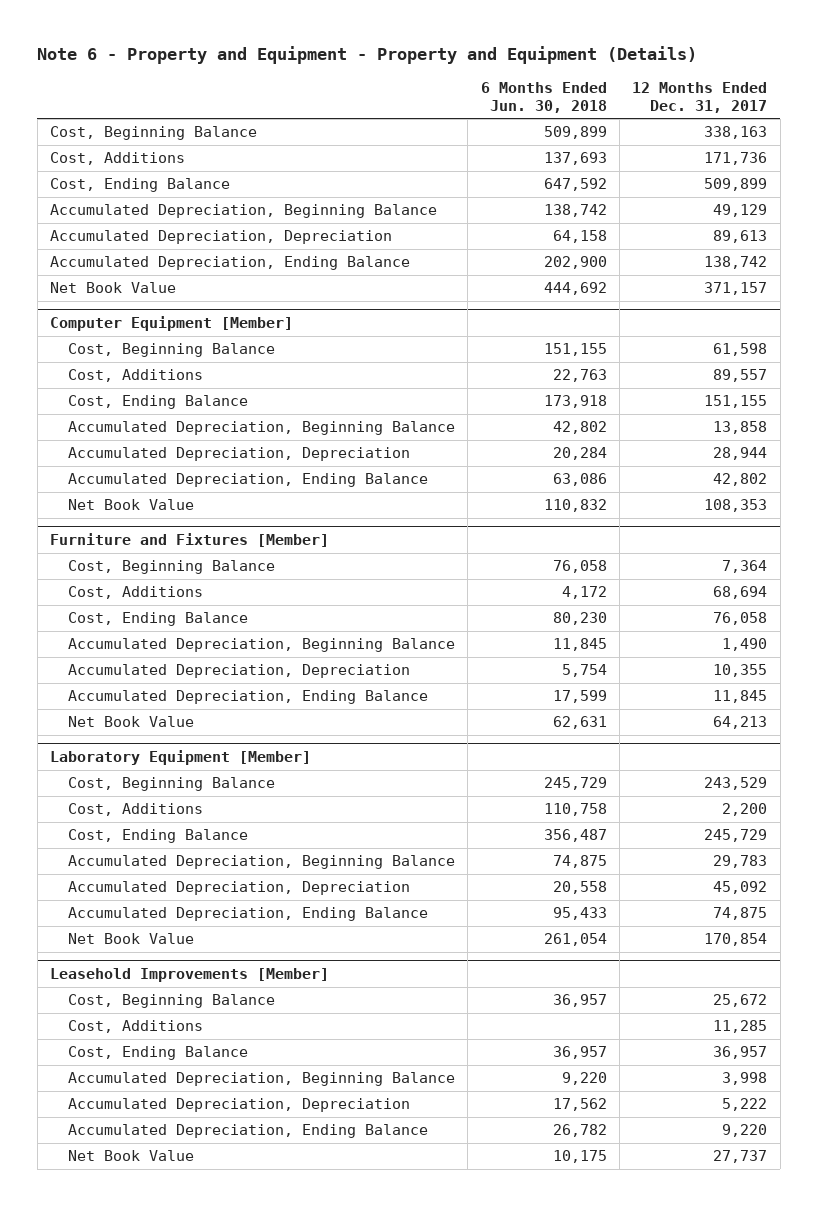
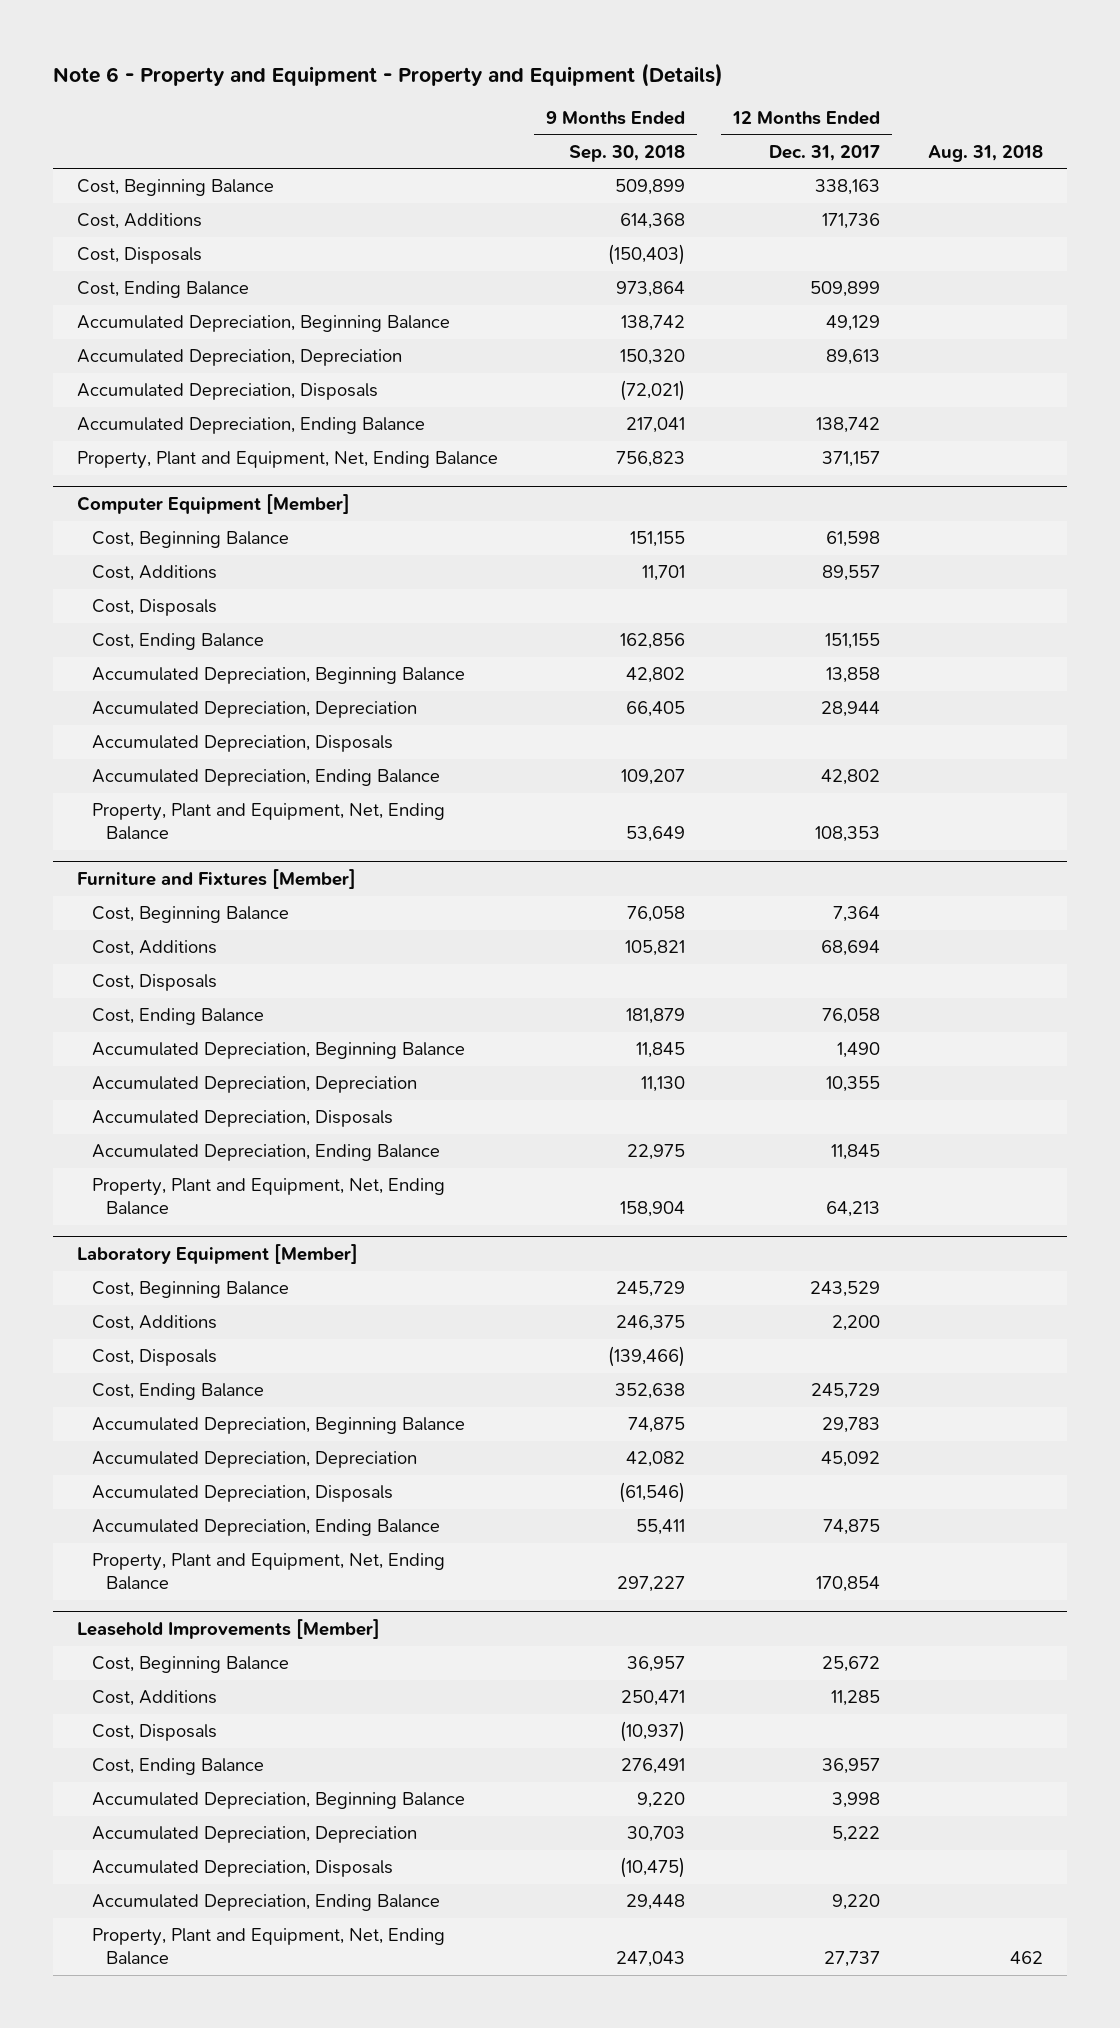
- | 6 Months Ended Jun. 30, 2018 | 12 Months Ended Dec. 31, 2017
+ | 9 Months Ended Sep. 30, 2018 | 12 Months Ended Dec. 31, 2017 | Aug. 31, 2018
+ Cost, Disposals | (150,403) | |
+ Accumulated Depreciation, Disposals | (72,021) | |
- Net Book Value | 444,692 | 371,157
+ Property, Plant and Equipment, Net, Ending Balance | 756,823 | 371,157 |
@ Computer Equipment [Member]
+ Cost, Disposals
+ Accumulated Depreciation, Disposals
- Net Book Value | 110,832 | 108,353
+ Property, Plant and Equipment, Net, Ending Balance | 53,649 | 108,353 |
@ Furniture and Fixtures [Member]
+ Cost, Disposals
+ Accumulated Depreciation, Disposals
- Net Book Value | 62,631 | 64,213
+ Property, Plant and Equipment, Net, Ending Balance | 158,904 | 64,213 |
@ Laboratory Equipment [Member]
+ Cost, Disposals | (139,466) | |
+ Accumulated Depreciation, Disposals | (61,546) | |
- Net Book Value | 261,054 | 170,854
+ Property, Plant and Equipment, Net, Ending Balance | 297,227 | 170,854 |
@ Leasehold Improvements [Member]
+ Cost, Disposals | (10,937) | |
+ Accumulated Depreciation, Disposals | (10,475) | |
- Net Book Value | 10,175 | 27,737
+ Property, Plant and Equipment, Net, Ending Balance | 247,043 | 27,737 | 462

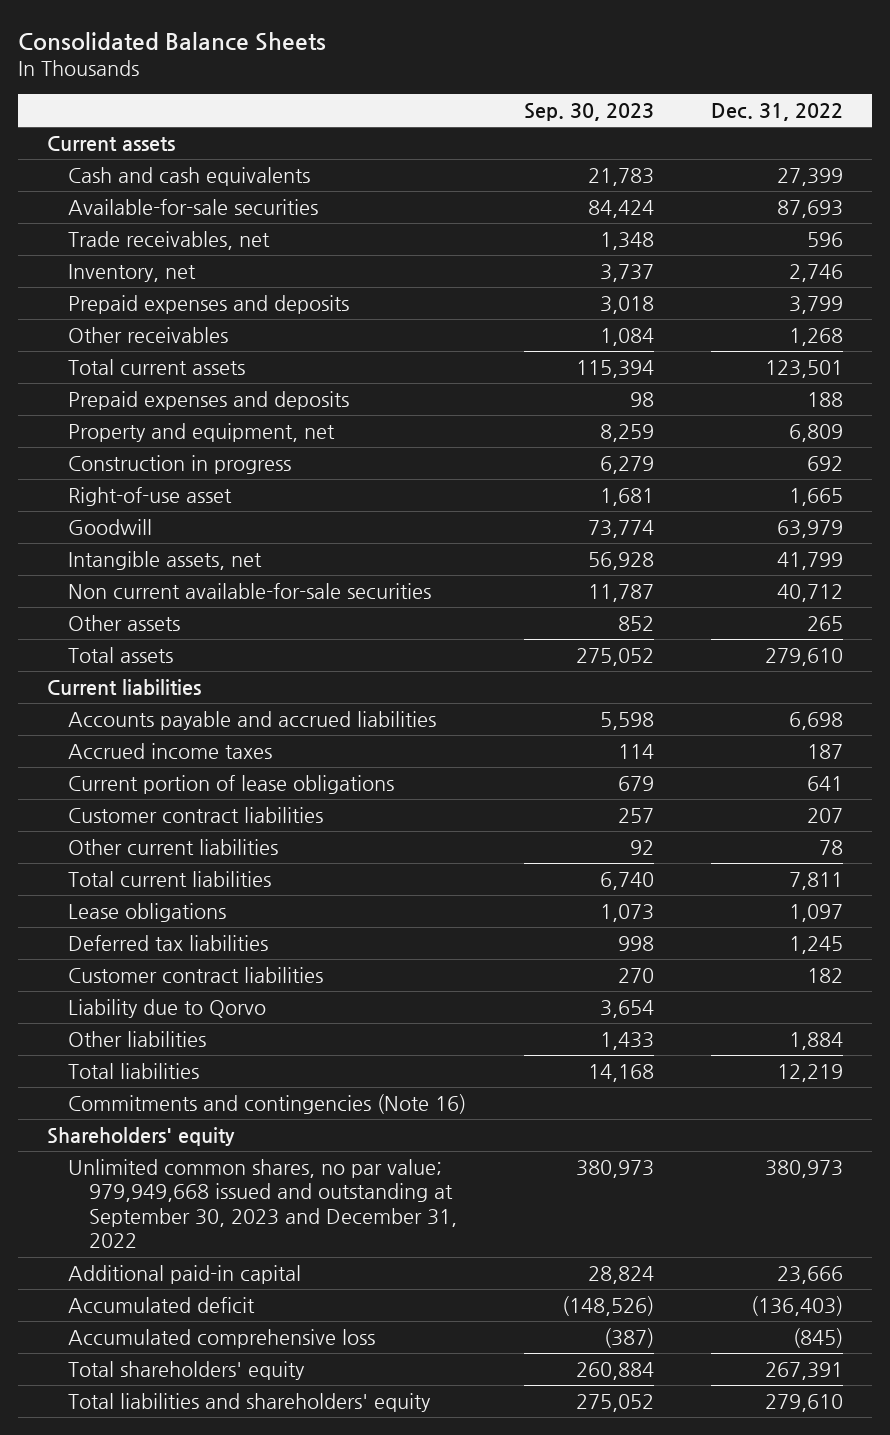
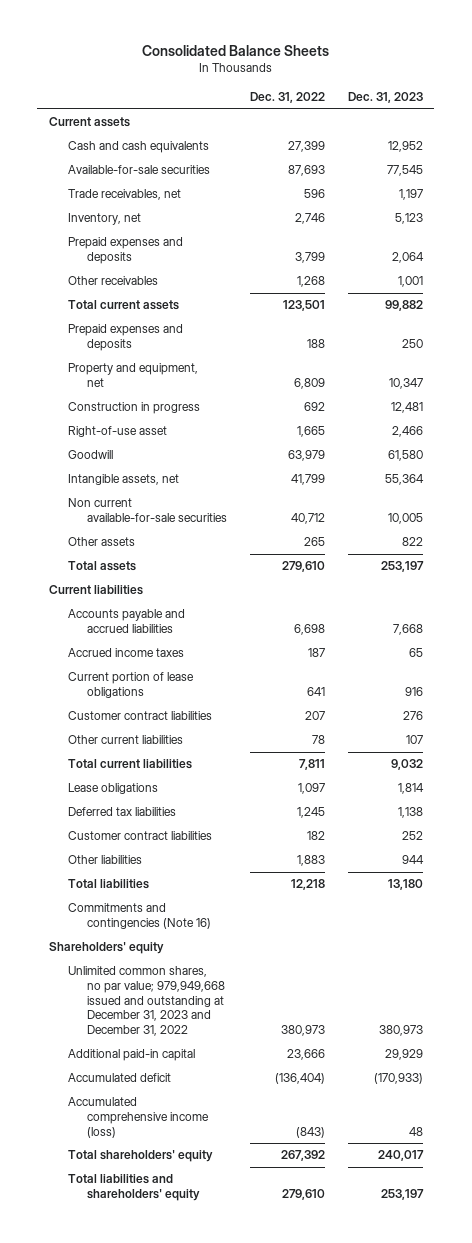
- | Sep. 30, 2023 | Dec. 31, 2022
+ | Dec. 31, 2022 | Dec. 31, 2023
- Liability due to Qorvo | 3,654 |
- Other liabilities | 1,433 | 1,884
- Total liabilities | 14,168 | 12,219
+ Other liabilities | 1,883 | 944
+ Total liabilities | 12,218 | 13,180
- Unlimited common shares, no par value; 979,949,668 issued and outstanding at September 30, 2023 and December 31, 2022 | 380,973 | 380,973
+ Unlimited common shares, no par value; 979,949,668 issued and outstanding at December 31, 2023 and December 31, 2022 | 380,973 | 380,973
- Accumulated deficit | (148,526) | (136,403)
- Accumulated comprehensive loss | (387) | (845)
- Total shareholders' equity | 260,884 | 267,391
+ Accumulated deficit | (136,404) | (170,933)
+ Accumulated comprehensive income (loss) | (843) | 48
+ Total shareholders' equity | 267,392 | 240,017

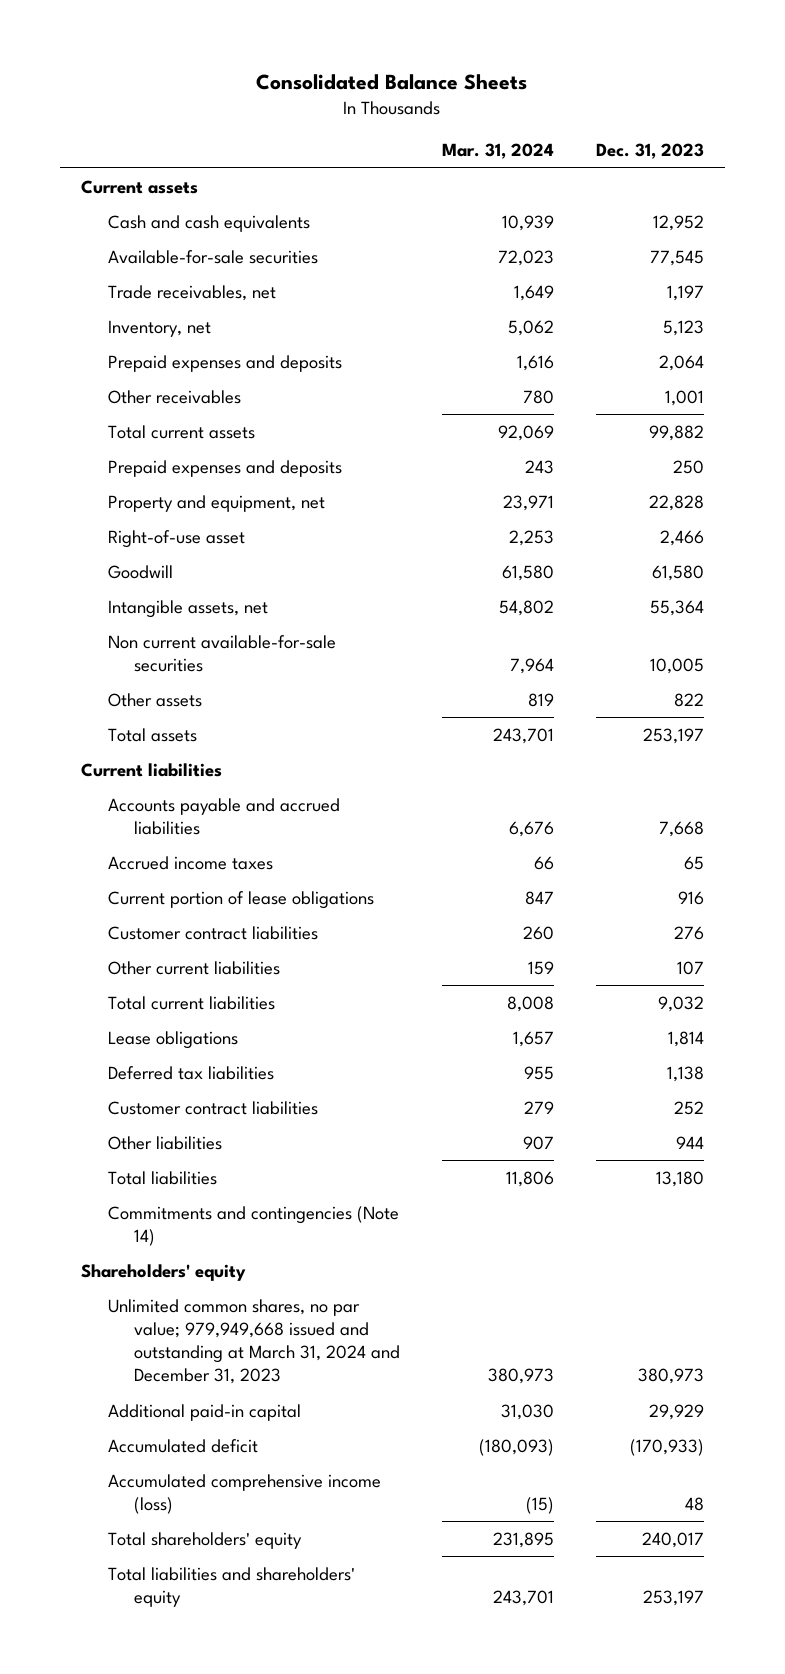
- | Dec. 31, 2022 | Dec. 31, 2023
+ | Mar. 31, 2024 | Dec. 31, 2023
- Property and equipment, net | 6,809 | 10,347
- Construction in progress | 692 | 12,481
+ Property and equipment, net | 23,971 | 22,828
- Commitments and contingencies (Note 16)
+ Commitments and contingencies (Note 14)
- Unlimited common shares, no par value; 979,949,668 issued and outstanding at December 31, 2023 and December 31, 2022 | 380,973 | 380,973
+ Unlimited common shares, no par value; 979,949,668 issued and outstanding at March 31, 2024 and December 31, 2023 | 380,973 | 380,973

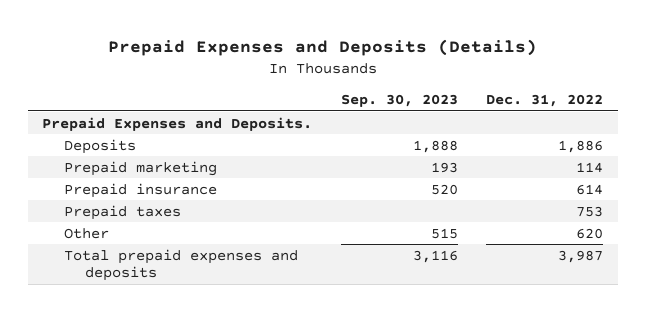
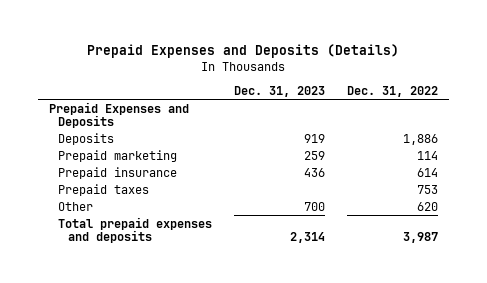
- | Sep. 30, 2023 | Dec. 31, 2022
+ | Dec. 31, 2023 | Dec. 31, 2022
- Prepaid Expenses and Deposits.
+ Prepaid Expenses and Deposits

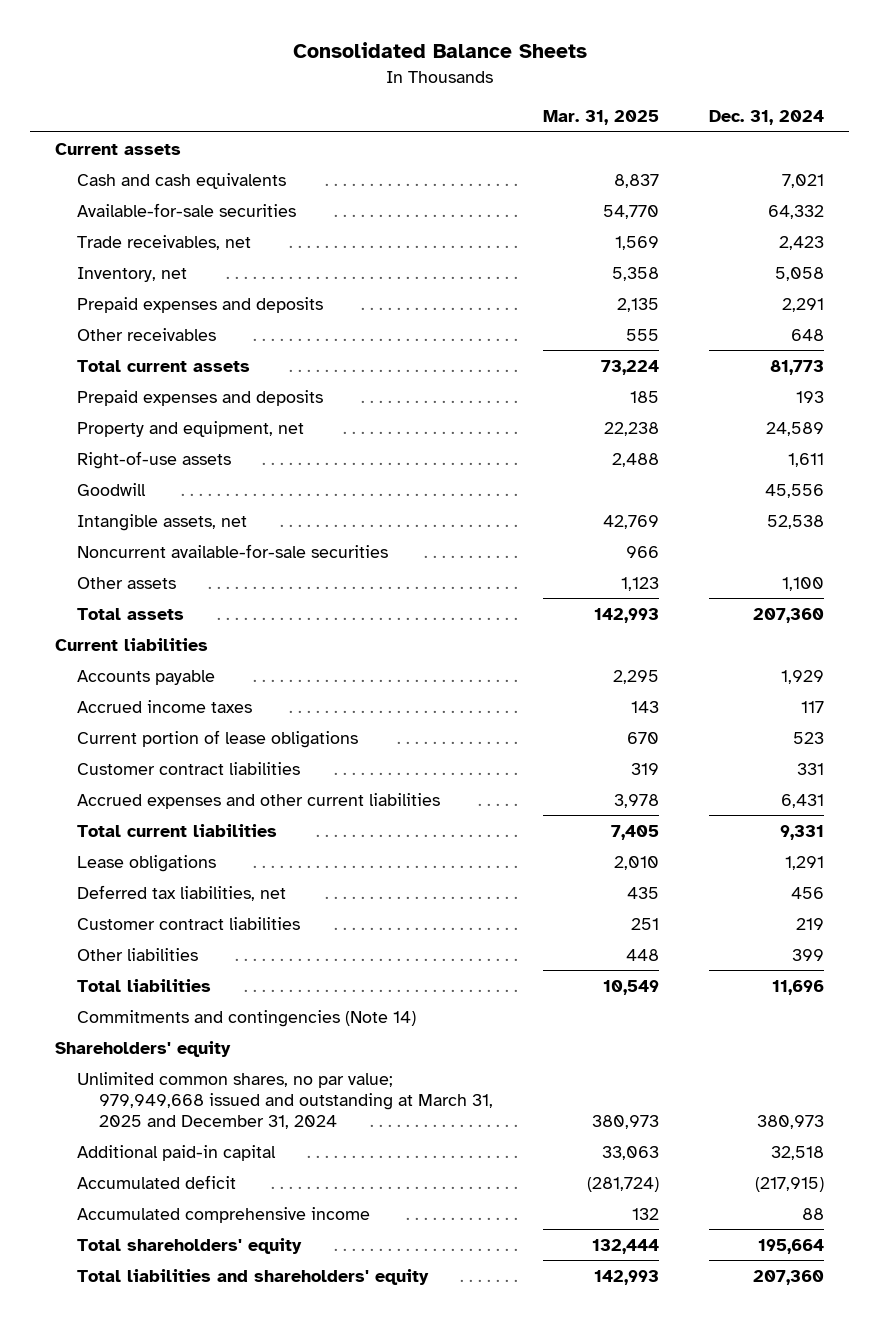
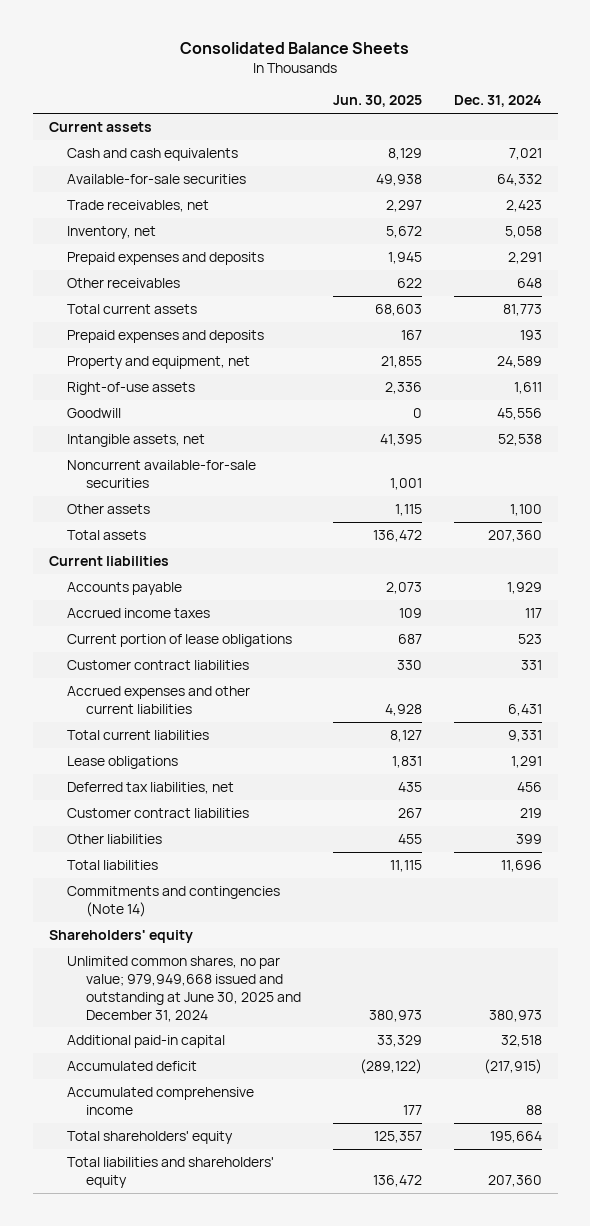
- | Mar. 31, 2025 | Dec. 31, 2024
+ | Jun. 30, 2025 | Dec. 31, 2024
- Unlimited common shares, no par value; 979,949,668 issued and outstanding at March 31, 2025 and December 31, 2024 | 380,973 | 380,973
+ Unlimited common shares, no par value; 979,949,668 issued and outstanding at June 30, 2025 and December 31, 2024 | 380,973 | 380,973

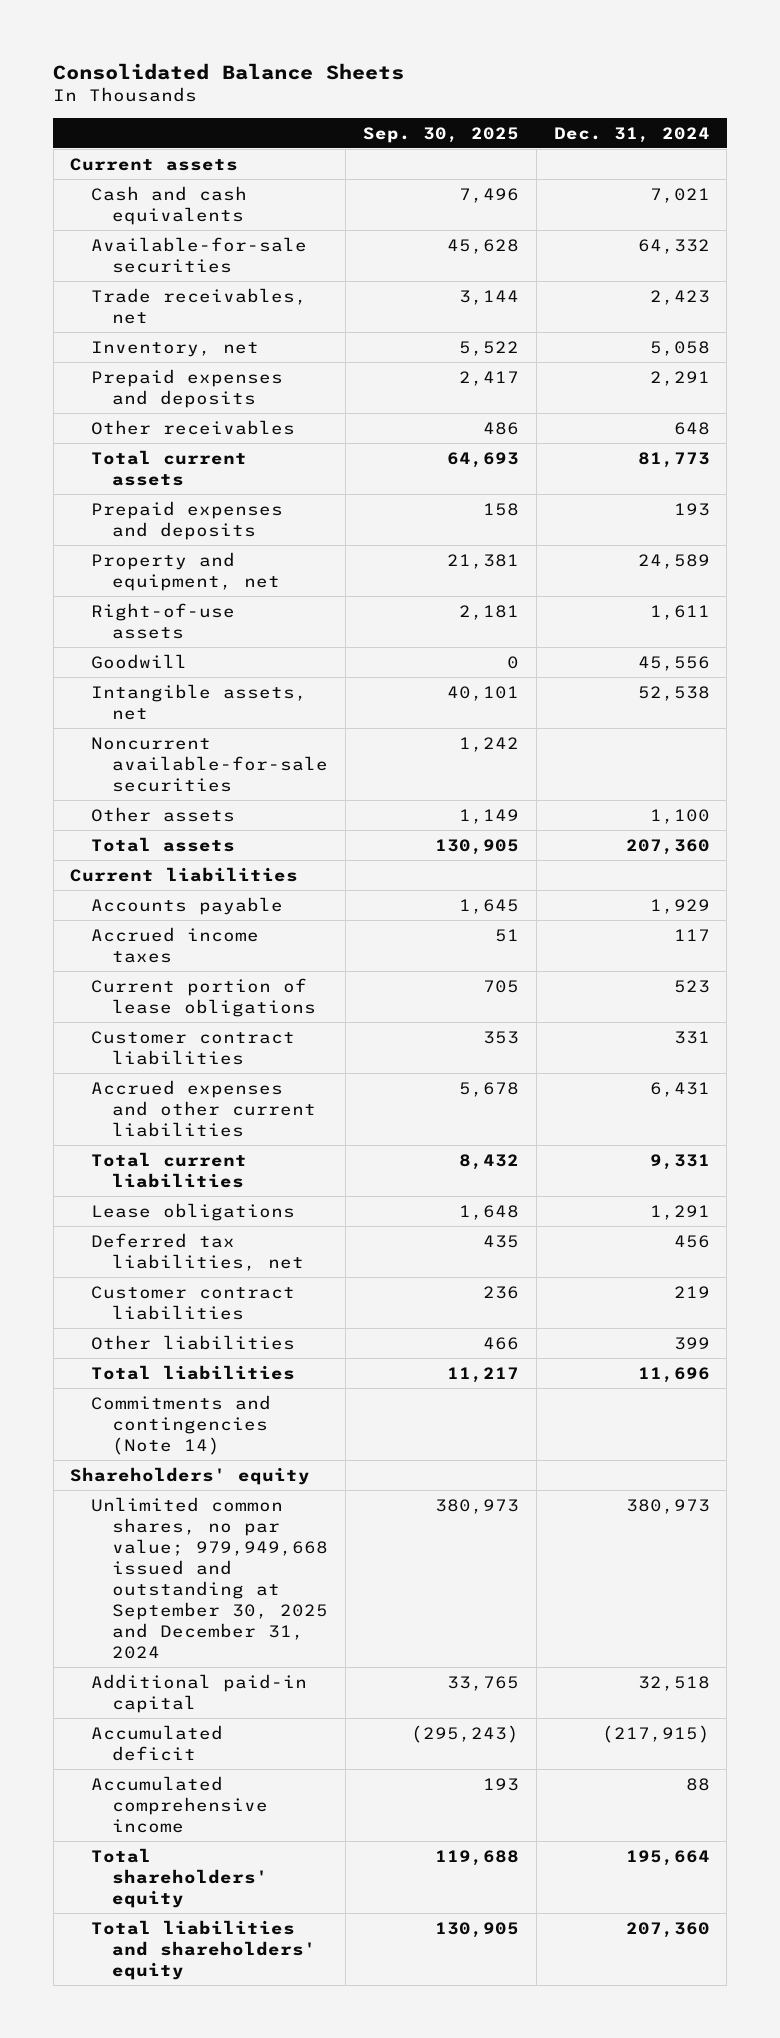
- | Jun. 30, 2025 | Dec. 31, 2024
+ | Sep. 30, 2025 | Dec. 31, 2024
- Unlimited common shares, no par value; 979,949,668 issued and outstanding at June 30, 2025 and December 31, 2024 | 380,973 | 380,973
+ Unlimited common shares, no par value; 979,949,668 issued and outstanding at September 30, 2025 and December 31, 2024 | 380,973 | 380,973

